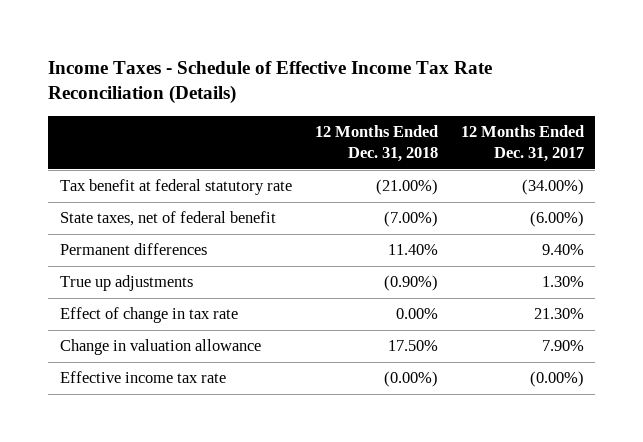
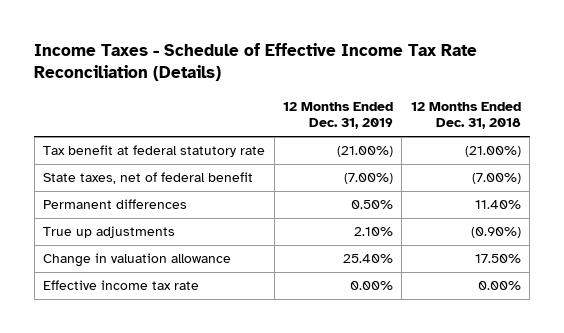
- | 12 Months Ended Dec. 31, 2018 | 12 Months Ended Dec. 31, 2017
+ | 12 Months Ended Dec. 31, 2019 | 12 Months Ended Dec. 31, 2018
- Effect of change in tax rate | 0.00% | 21.30%
- Effective income tax rate | (0.00%) | (0.00%)
+ Effective income tax rate | 0.00% | 0.00%

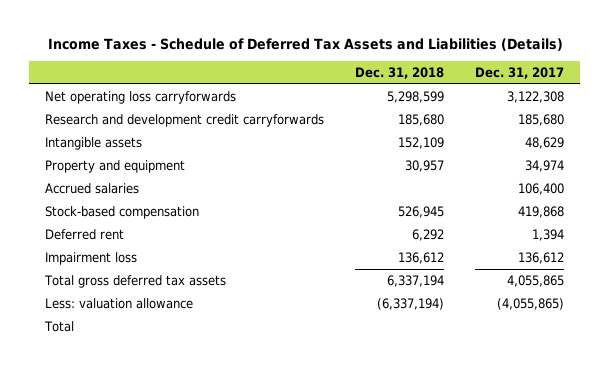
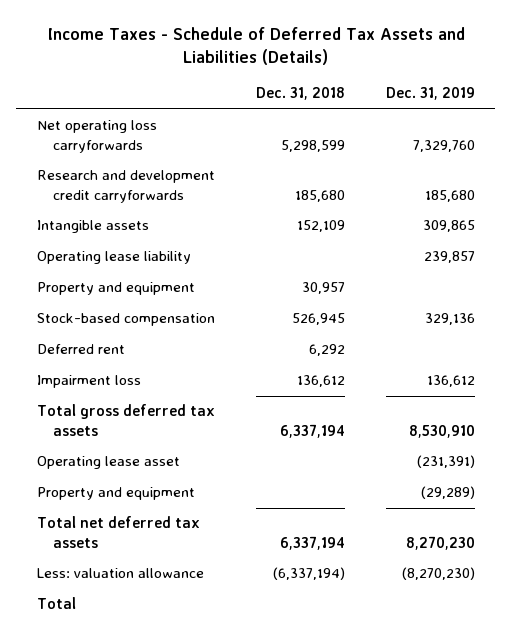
- | Dec. 31, 2018 | Dec. 31, 2017
+ | Dec. 31, 2018 | Dec. 31, 2019
+ Operating lease liability | | 239,857
- Accrued salaries | | 106,400
+ Operating lease asset | | (231,391)
+ Property and equipment | | (29,289)
+ Total net deferred tax assets | 6,337,194 | 8,270,230

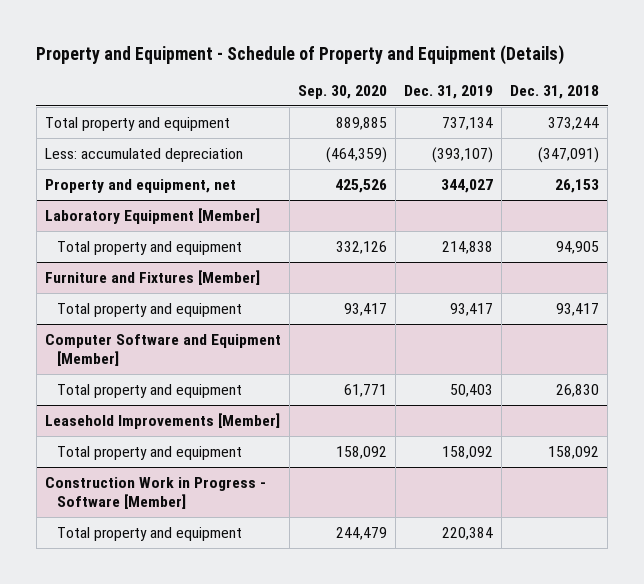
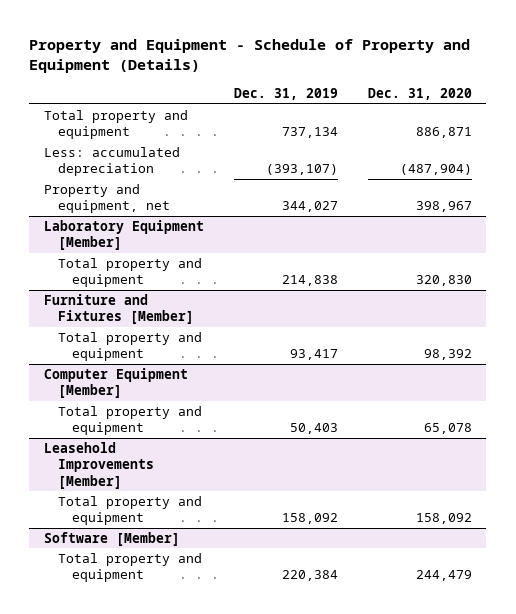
- | Sep. 30, 2020 | Dec. 31, 2019 | Dec. 31, 2018
+ | Dec. 31, 2019 | Dec. 31, 2020
- Computer Software and Equipment [Member]
+ Computer Equipment [Member]
- Construction Work in Progress - Software [Member]
+ Software [Member]

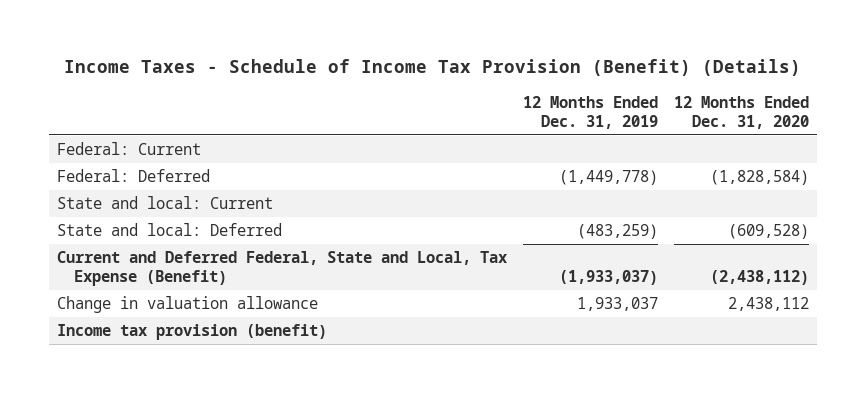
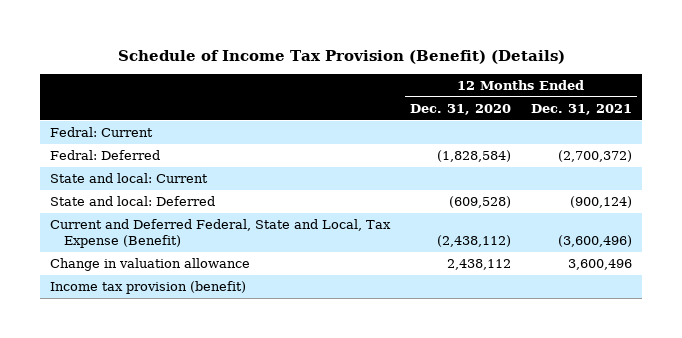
- Income Taxes - Schedule of Income Tax Provision (Benefit) (Details)
+ Schedule of Income Tax Provision (Benefit) (Details)
- | 12 Months Ended Dec. 31, 2019 | 12 Months Ended Dec. 31, 2020
+ | 12 Months Ended Dec. 31, 2020 | 12 Months Ended Dec. 31, 2021
- Federal: Current
- Federal: Deferred | (1,449,778) | (1,828,584)
+ Fedral: Current
+ Fedral: Deferred | (1,828,584) | (2,700,372)

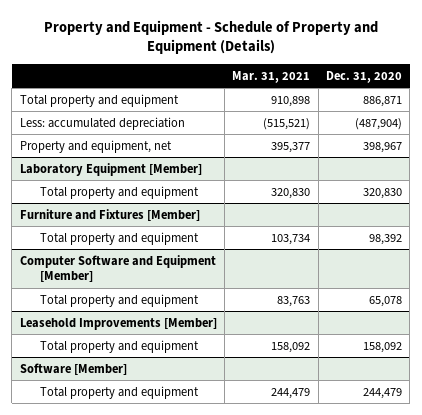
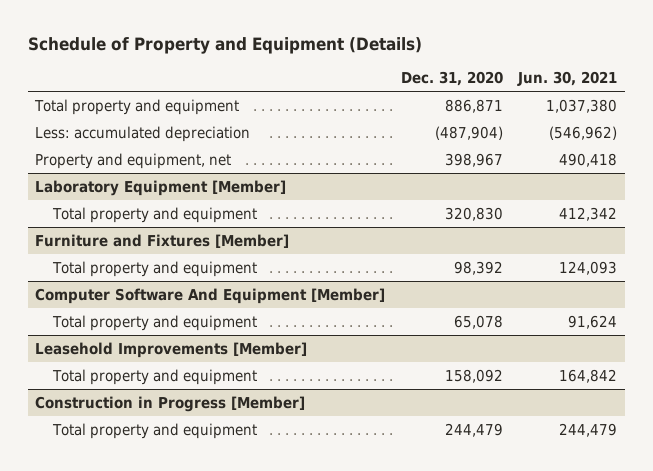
- Property and Equipment - Schedule of Property and Equipment (Details)
+ Schedule of Property and Equipment (Details)
- | Mar. 31, 2021 | Dec. 31, 2020
+ | Dec. 31, 2020 | Jun. 30, 2021
- Computer Software and Equipment [Member]
+ Computer Software And Equipment [Member]
- Software [Member]
+ Construction in Progress [Member]

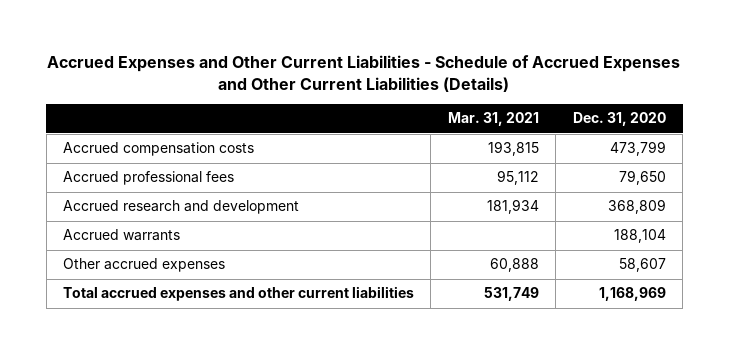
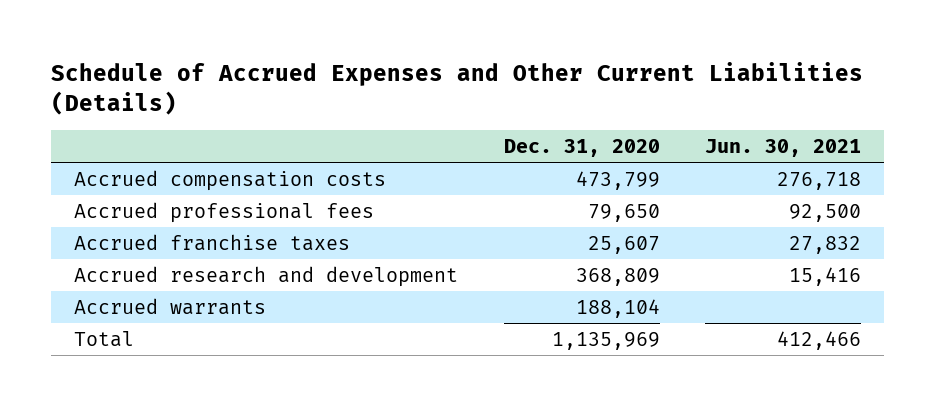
- Accrued Expenses and Other Current Liabilities - Schedule of Accrued Expenses and Other Current Liabilities (Details)
+ Schedule of Accrued Expenses and Other Current Liabilities (Details)
- | Mar. 31, 2021 | Dec. 31, 2020
+ | Dec. 31, 2020 | Jun. 30, 2021
+ Accrued franchise taxes | 25,607 | 27,832
- Other accrued expenses | 60,888 | 58,607
- Total accrued expenses and other current liabilities | 531,749 | 1,168,969
+ Total | 1,135,969 | 412,466

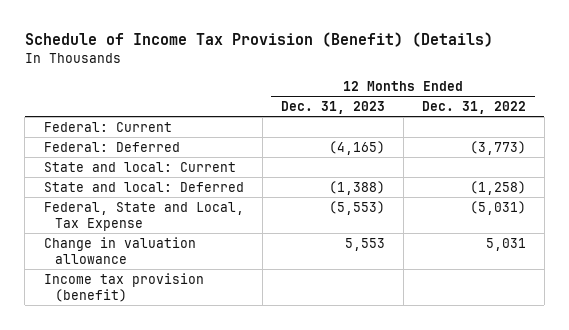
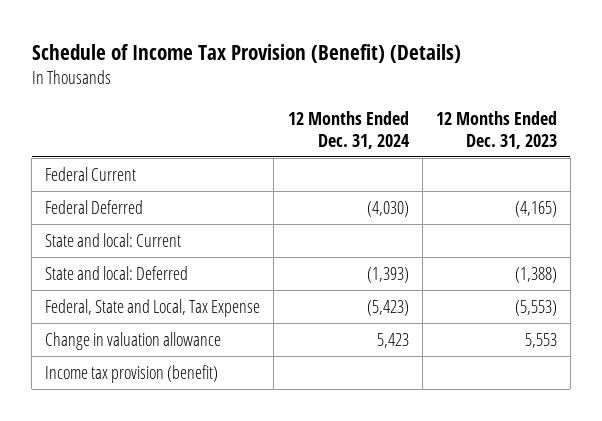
- | 12 Months Ended Dec. 31, 2023 | 12 Months Ended Dec. 31, 2022
+ | 12 Months Ended Dec. 31, 2024 | 12 Months Ended Dec. 31, 2023
- Federal: Current
- Federal: Deferred | (4,165) | (3,773)
+ Federal Current
+ Federal Deferred | (4,030) | (4,165)

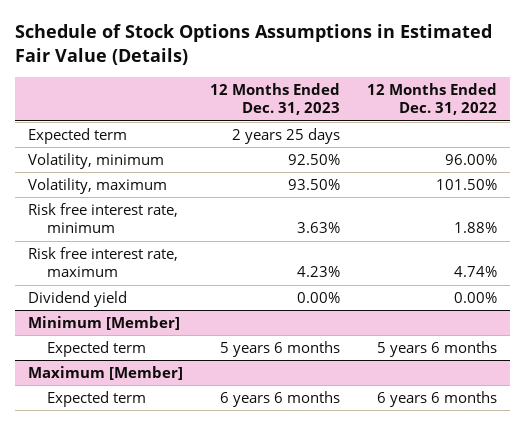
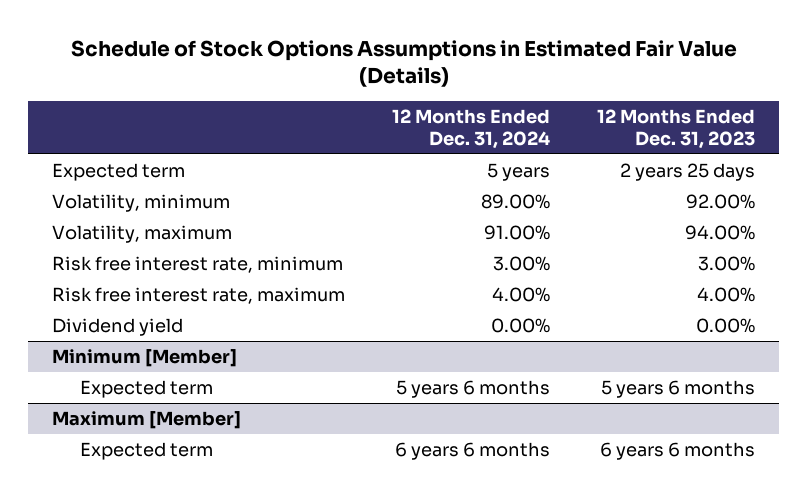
- | 12 Months Ended Dec. 31, 2023 | 12 Months Ended Dec. 31, 2022
+ | 12 Months Ended Dec. 31, 2024 | 12 Months Ended Dec. 31, 2023
- Volatility, minimum | 92.50% | 96.00%
- Volatility, maximum | 93.50% | 101.50%
- Risk free interest rate, minimum | 3.63% | 1.88%
- Risk free interest rate, maximum | 4.23% | 4.74%
+ Volatility, minimum | 89.00% | 92.00%
+ Volatility, maximum | 91.00% | 94.00%
+ Risk free interest rate, minimum | 3.00% | 3.00%
+ Risk free interest rate, maximum | 4.00% | 4.00%

